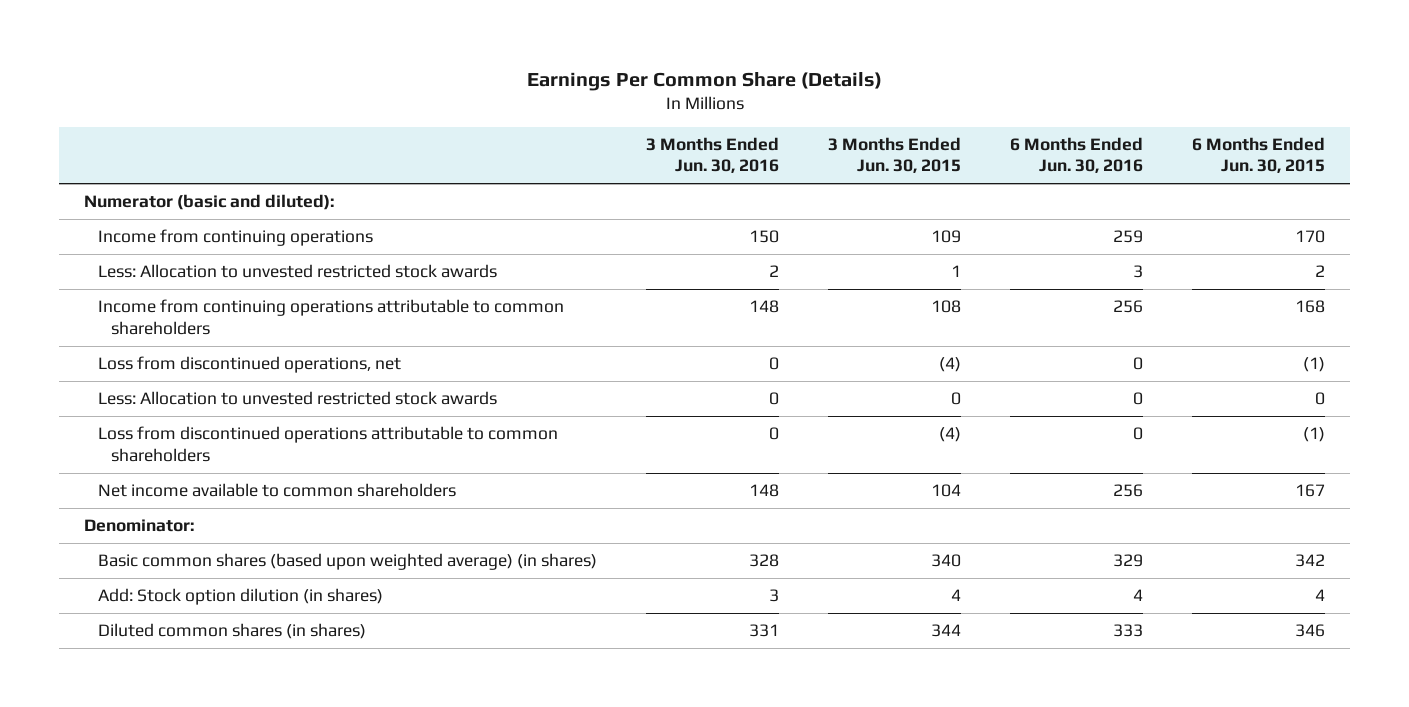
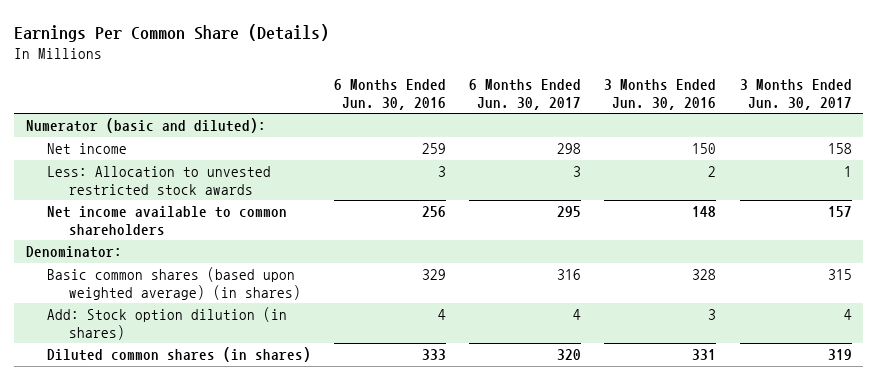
- | 3 Months Ended Jun. 30, 2016 | 3 Months Ended Jun. 30, 2015 | 6 Months Ended Jun. 30, 2016 | 6 Months Ended Jun. 30, 2015
+ | 6 Months Ended Jun. 30, 2016 | 6 Months Ended Jun. 30, 2017 | 3 Months Ended Jun. 30, 2016 | 3 Months Ended Jun. 30, 2017
- Income from continuing operations | 150 | 109 | 259 | 170
+ Net income | 259 | 298 | 150 | 158
- Income from continuing operations attributable to common shareholders | 148 | 108 | 256 | 168
- Loss from discontinued operations, net | 0 | (4) | 0 | (1)
- Less: Allocation to unvested restricted stock awards | 0 | 0 | 0 | 0
- Loss from discontinued operations attributable to common shareholders | 0 | (4) | 0 | (1)

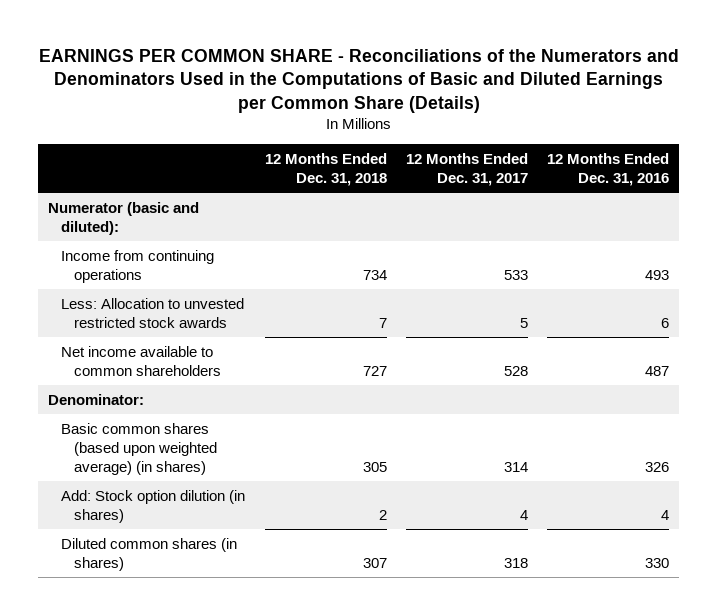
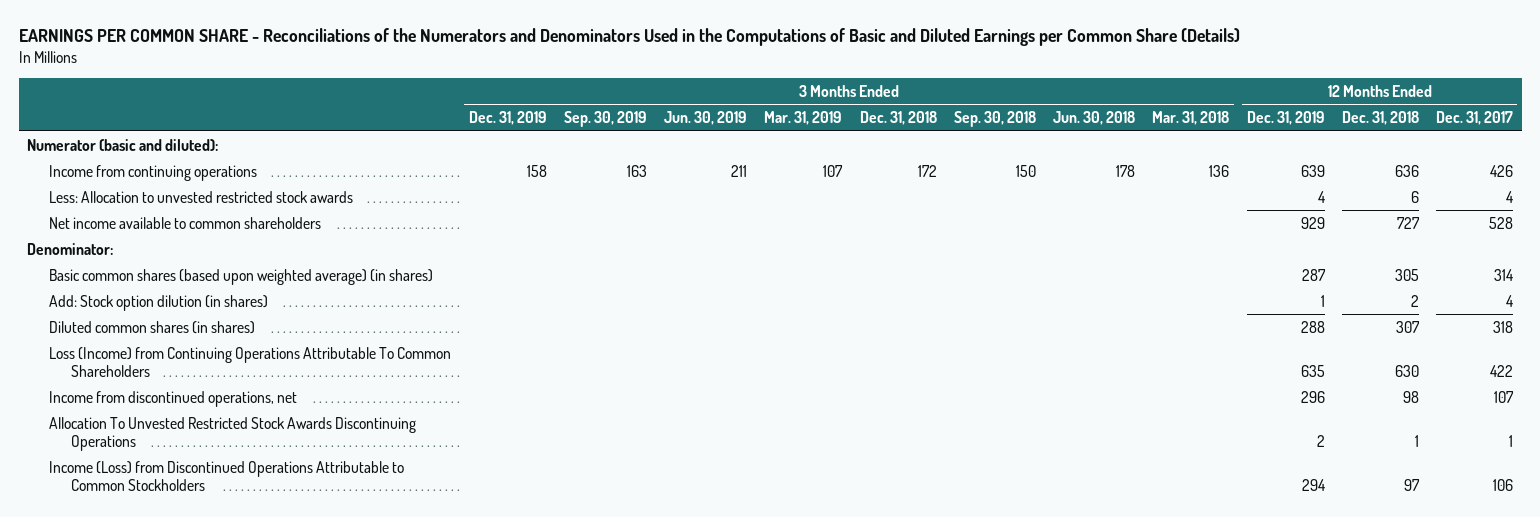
- | 12 Months Ended Dec. 31, 2018 | 12 Months Ended Dec. 31, 2017 | 12 Months Ended Dec. 31, 2016
+ | 3 Months Ended Dec. 31, 2019 | 3 Months Ended Sep. 30, 2019 | 3 Months Ended Jun. 30, 2019 | 3 Months Ended Mar. 31, 2019 | 3 Months Ended Dec. 31, 2018 | 3 Months Ended Sep. 30, 2018 | 3 Months Ended Jun. 30, 2018 | 3 Months Ended Mar. 31, 2018 | 12 Months Ended Dec. 31, 2019 | 12 Months Ended Dec. 31, 2018 | 12 Months Ended Dec. 31, 2017
- Income from continuing operations | 734 | 533 | 493
- Less: Allocation to unvested restricted stock awards | 7 | 5 | 6
+ Income from continuing operations | 158 | 163 | 211 | 107 | 172 | 150 | 178 | 136 | 639 | 636 | 426
+ Less: Allocation to unvested restricted stock awards | | | | | | | | | 4 | 6 | 4
+ Loss (Income) from Continuing Operations Attributable To Common Shareholders | | | | | | | | | 635 | 630 | 422
+ Income from discontinued operations, net | | | | | | | | | 296 | 98 | 107
+ Allocation To Unvested Restricted Stock Awards Discontinuing Operations | | | | | | | | | 2 | 1 | 1
+ Income (Loss) from Discontinued Operations Attributable to Common Stockholders | | | | | | | | | 294 | 97 | 106

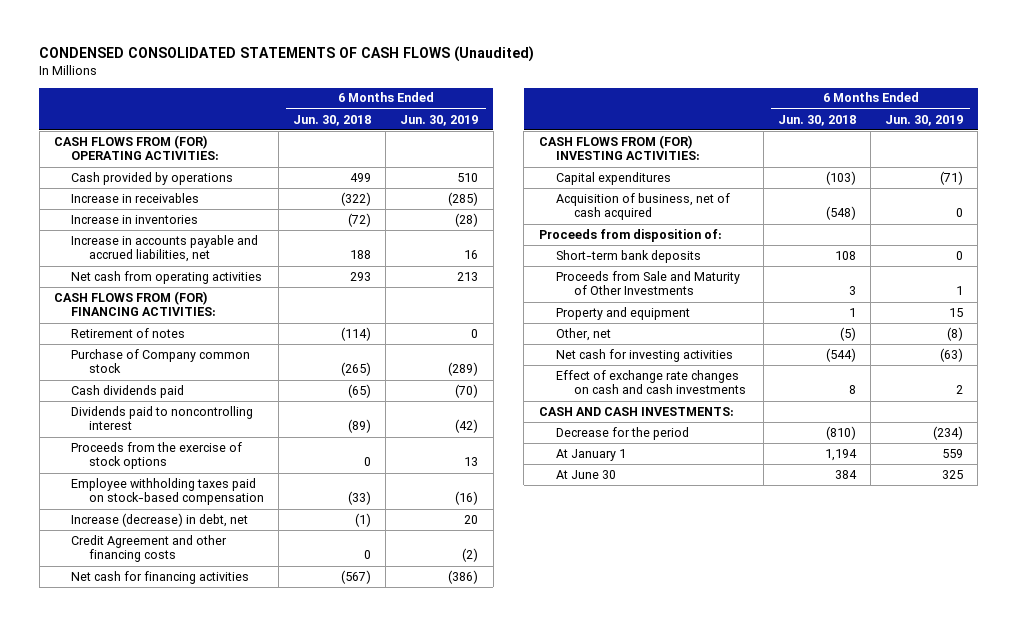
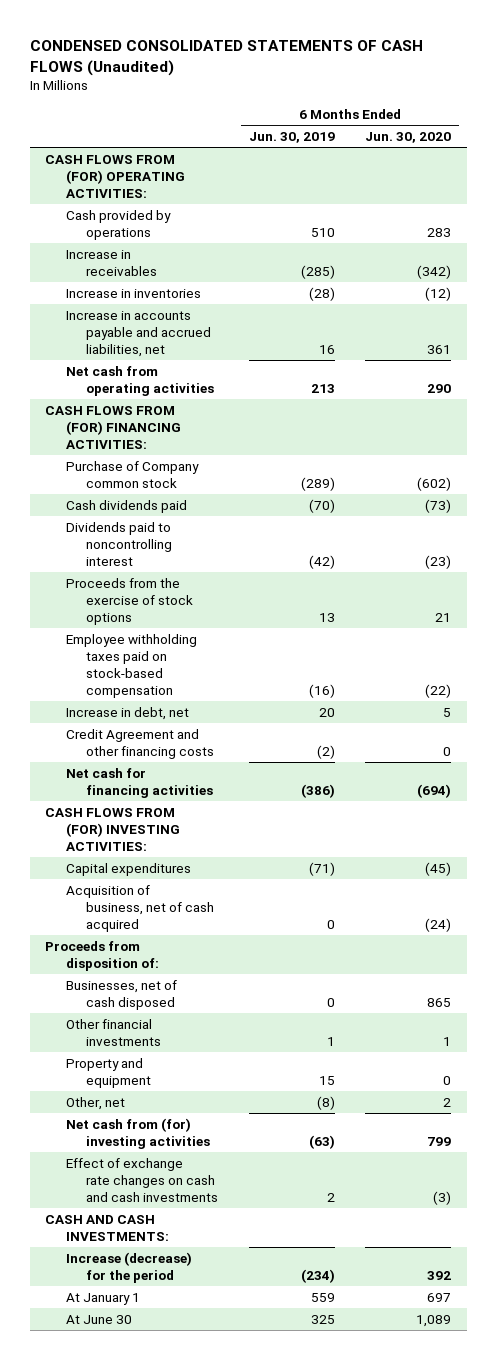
- | 6 Months Ended Jun. 30, 2018 | 6 Months Ended Jun. 30, 2019
+ | 6 Months Ended Jun. 30, 2019 | 6 Months Ended Jun. 30, 2020
- Retirement of notes | (114) | 0
- Increase (decrease) in debt, net | (1) | 20
+ Increase in debt, net | 20 | 5
- Short-term bank deposits | 108 | 0
- Proceeds from Sale and Maturity of Other Investments | 3 | 1
+ Businesses, net of cash disposed | 0 | 865
+ Other financial investments | 1 | 1
- Net cash for investing activities | (544) | (63)
+ Net cash from (for) investing activities | (63) | 799
- Decrease for the period | (810) | (234)
+ Increase (decrease) for the period | (234) | 392

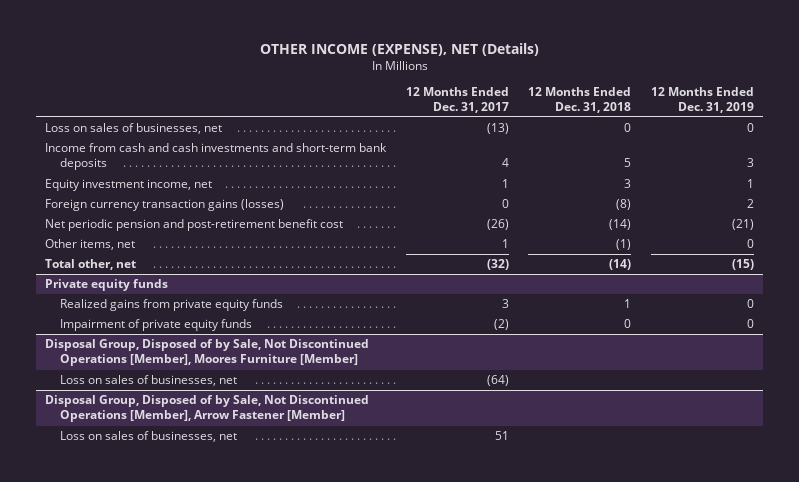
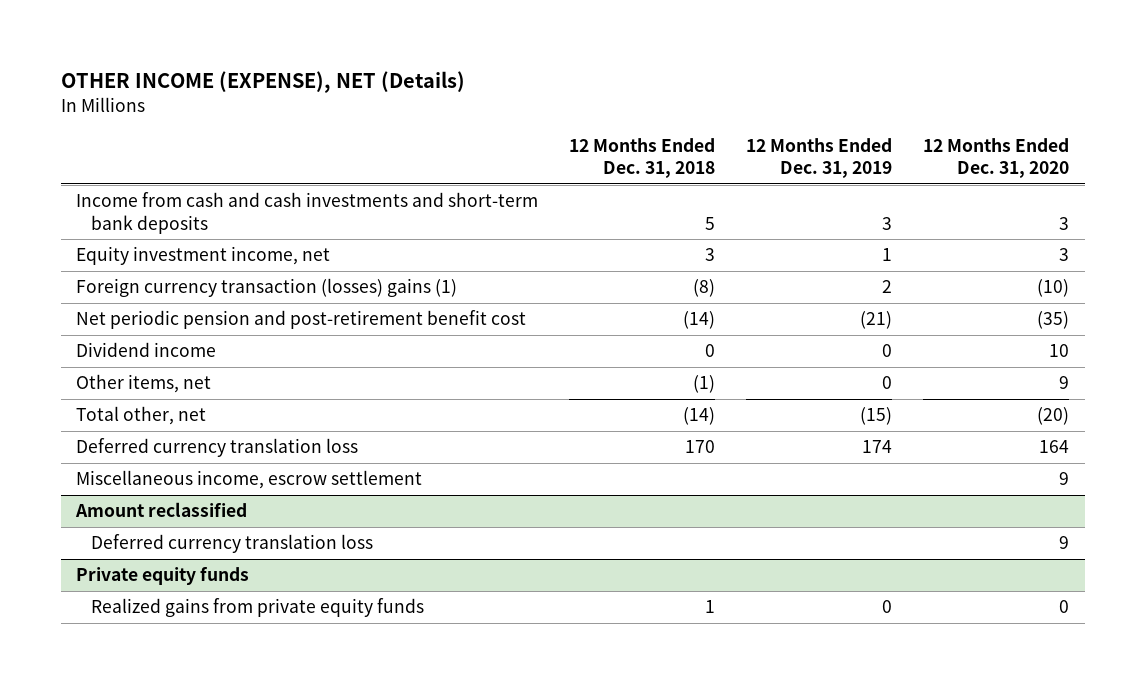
- | 12 Months Ended Dec. 31, 2017 | 12 Months Ended Dec. 31, 2018 | 12 Months Ended Dec. 31, 2019
+ | 12 Months Ended Dec. 31, 2018 | 12 Months Ended Dec. 31, 2019 | 12 Months Ended Dec. 31, 2020
- Loss on sales of businesses, net | (13) | 0 | 0
- Foreign currency transaction gains (losses) | 0 | (8) | 2
+ Foreign currency transaction (losses) gains (1) | (8) | 2 | (10)
+ Dividend income | 0 | 0 | 10
+ Deferred currency translation loss | 170 | 174 | 164
+ Miscellaneous income, escrow settlement | | | 9
+ Amount reclassified
+ Deferred currency translation loss | | | 9
@ Private equity funds
- Impairment of private equity funds | (2) | 0 | 0
- Disposal Group, Disposed of by Sale, Not Discontinued Operations [Member], Moores Furniture [Member]
- Loss on sales of businesses, net | (64) | |
- Disposal Group, Disposed of by Sale, Not Discontinued Operations [Member], Arrow Fastener [Member]
- Loss on sales of businesses, net | 51 | |

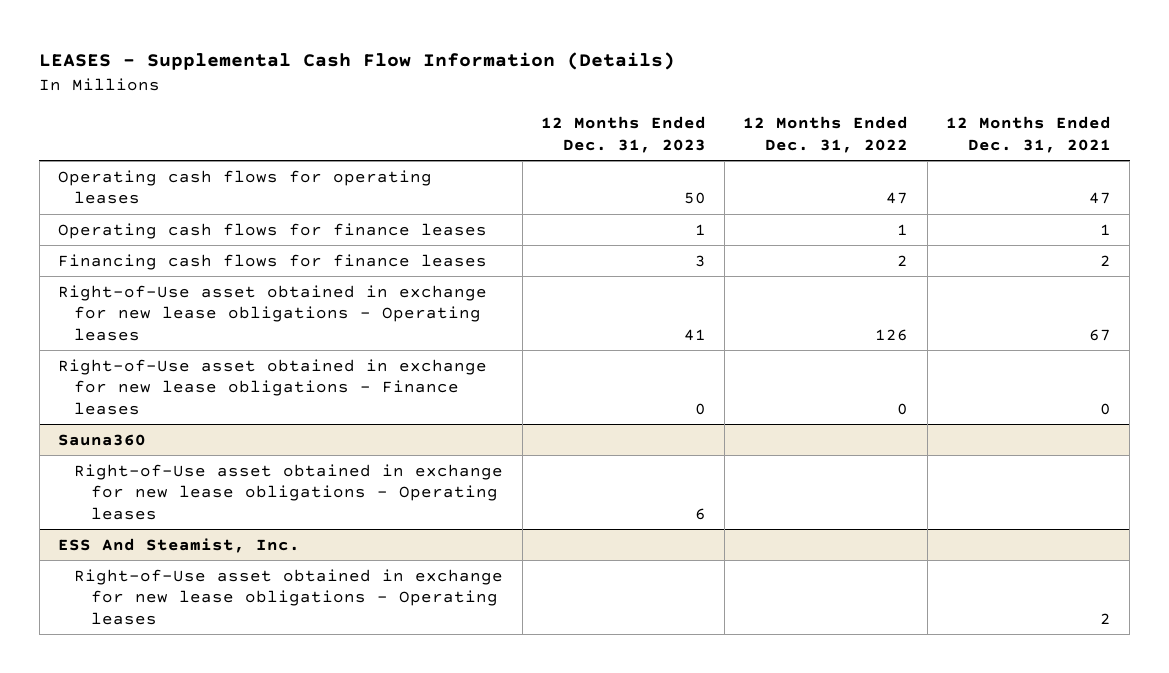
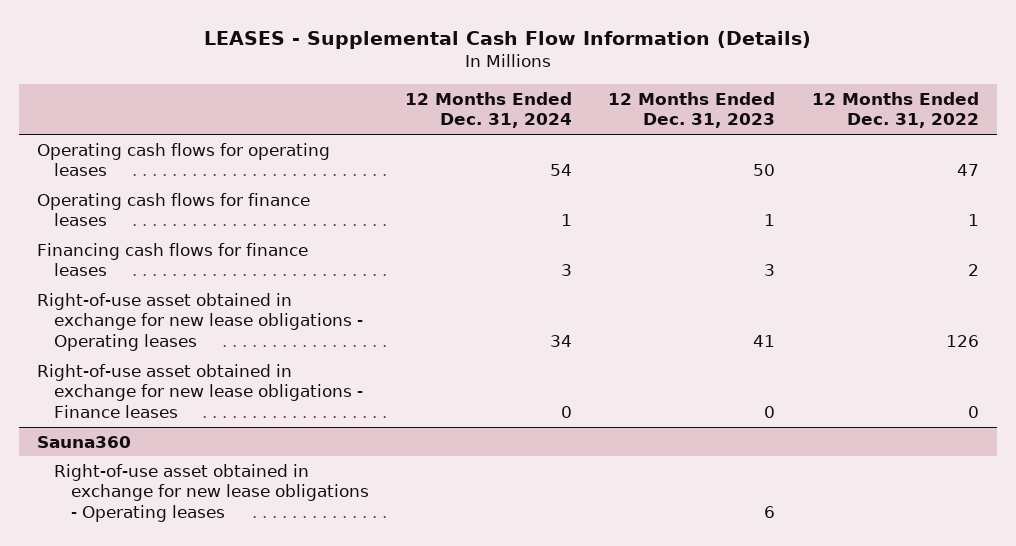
- | 12 Months Ended Dec. 31, 2023 | 12 Months Ended Dec. 31, 2022 | 12 Months Ended Dec. 31, 2021
+ | 12 Months Ended Dec. 31, 2024 | 12 Months Ended Dec. 31, 2023 | 12 Months Ended Dec. 31, 2022
- Right-of-Use asset obtained in exchange for new lease obligations - Operating leases | 41 | 126 | 67
- Right-of-Use asset obtained in exchange for new lease obligations - Finance leases | 0 | 0 | 0
+ Right-of-use asset obtained in exchange for new lease obligations - Operating leases | 34 | 41 | 126
+ Right-of-use asset obtained in exchange for new lease obligations - Finance leases | 0 | 0 | 0
@ Sauna360
- Right-of-Use asset obtained in exchange for new lease obligations - Operating leases | 6 | |
- ESS And Steamist, Inc.
- Right-of-Use asset obtained in exchange for new lease obligations - Operating leases | | | 2
@ Sauna360
+ Right-of-use asset obtained in exchange for new lease obligations - Operating leases | | 6 |

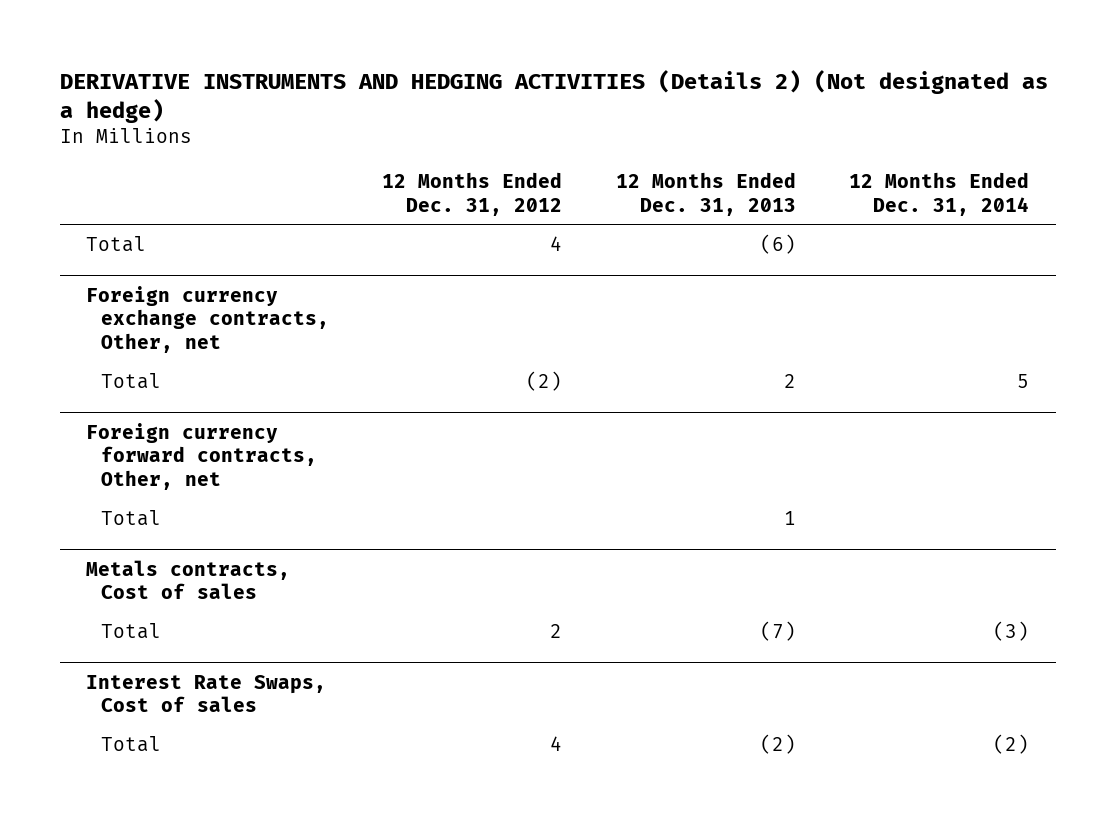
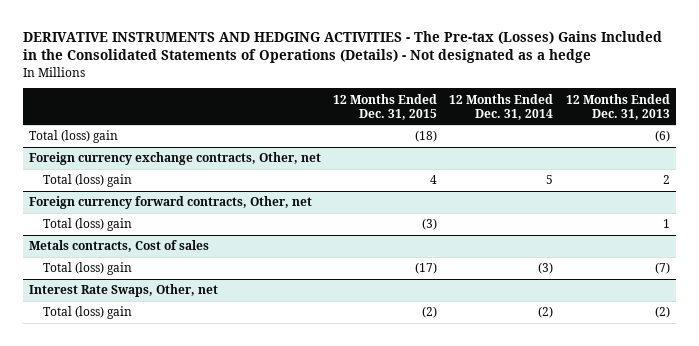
- DERIVATIVE INSTRUMENTS AND HEDGING ACTIVITIES (Details 2) (Not designated as a hedge)
+ DERIVATIVE INSTRUMENTS AND HEDGING ACTIVITIES - The Pre-tax (Losses) Gains Included in the Consolidated Statements of Operations (Details) - Not designated as a hedge
- | 12 Months Ended Dec. 31, 2012 | 12 Months Ended Dec. 31, 2013 | 12 Months Ended Dec. 31, 2014
+ | 12 Months Ended Dec. 31, 2015 | 12 Months Ended Dec. 31, 2014 | 12 Months Ended Dec. 31, 2013
- Total | 4 | (6) |
+ Total (loss) gain | (18) | | (6)
@ Foreign currency exchange contracts, Other, net
- Total | (2) | 2 | 5
+ Total (loss) gain | 4 | 5 | 2
@ Foreign currency forward contracts, Other, net
- Total | | 1 |
+ Total (loss) gain | (3) | | 1
@ Metals contracts, Cost of sales
- Total | 2 | (7) | (3)
- Interest Rate Swaps, Cost of sales
- Total | 4 | (2) | (2)
@ Metals contracts, Cost of sales
+ Total (loss) gain | (17) | (3) | (7)
+ Interest Rate Swaps, Other, net
+ Total (loss) gain | (2) | (2) | (2)

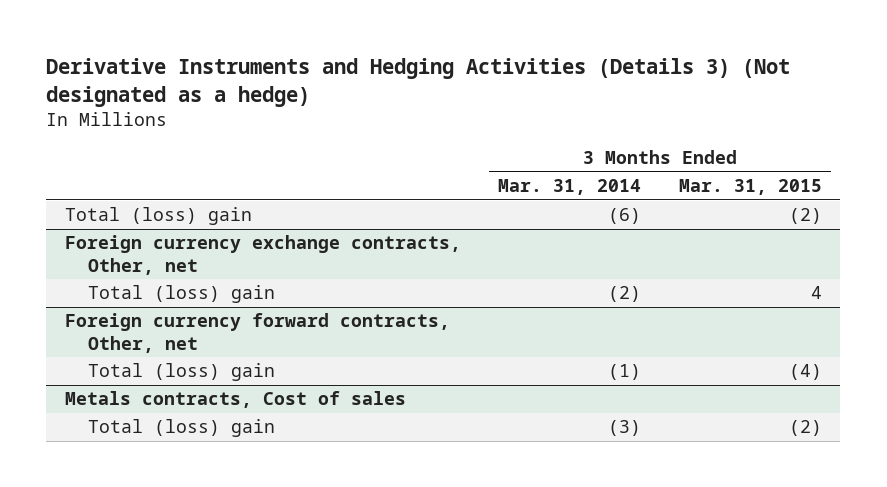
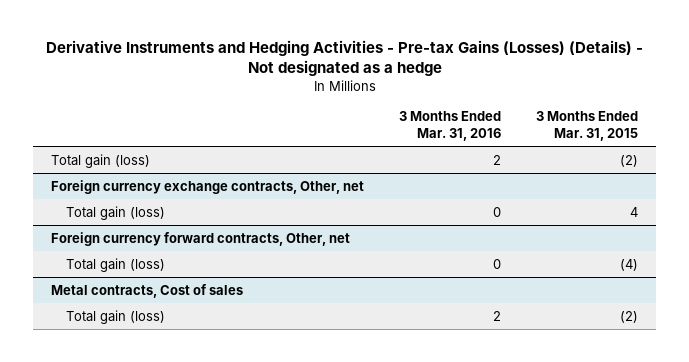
- Derivative Instruments and Hedging Activities (Details 3) (Not designated as a hedge)
+ Derivative Instruments and Hedging Activities - Pre-tax Gains (Losses) (Details) - Not designated as a hedge
- | 3 Months Ended Mar. 31, 2014 | 3 Months Ended Mar. 31, 2015
+ | 3 Months Ended Mar. 31, 2016 | 3 Months Ended Mar. 31, 2015
- Total (loss) gain | (6) | (2)
+ Total gain (loss) | 2 | (2)
@ Foreign currency exchange contracts, Other, net
- Total (loss) gain | (2) | 4
+ Total gain (loss) | 0 | 4
@ Foreign currency forward contracts, Other, net
- Total (loss) gain | (1) | (4)
- Metals contracts, Cost of sales
- Total (loss) gain | (3) | (2)
@ Foreign currency forward contracts, Other, net
+ Total gain (loss) | 0 | (4)
+ Metal contracts, Cost of sales
+ Total gain (loss) | 2 | (2)

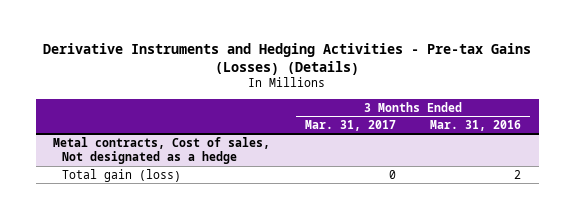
- Derivative Instruments and Hedging Activities - Pre-tax Gains (Losses) (Details) - Not designated as a hedge
+ Derivative Instruments and Hedging Activities - Pre-tax Gains (Losses) (Details)
- | 3 Months Ended Mar. 31, 2016 | 3 Months Ended Mar. 31, 2015
+ | 3 Months Ended Mar. 31, 2017 | 3 Months Ended Mar. 31, 2016
- Total gain (loss) | 2 | (2)
- Foreign currency exchange contracts, Other, net
- Total gain (loss) | 0 | 4
- Foreign currency forward contracts, Other, net
- Total gain (loss) | 0 | (4)
- Metal contracts, Cost of sales
+ Metal contracts, Cost of sales, Not designated as a hedge

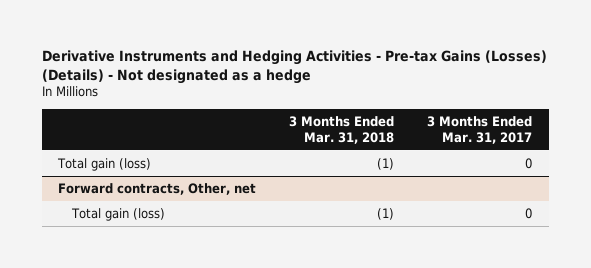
- Derivative Instruments and Hedging Activities - Pre-tax Gains (Losses) (Details)
+ Derivative Instruments and Hedging Activities - Pre-tax Gains (Losses) (Details) - Not designated as a hedge
- | 3 Months Ended Mar. 31, 2017 | 3 Months Ended Mar. 31, 2016
+ | 3 Months Ended Mar. 31, 2018 | 3 Months Ended Mar. 31, 2017
- Metal contracts, Cost of sales, Not designated as a hedge
+ Forward contracts, Other, net
+ Total gain (loss) | (1) | 0

